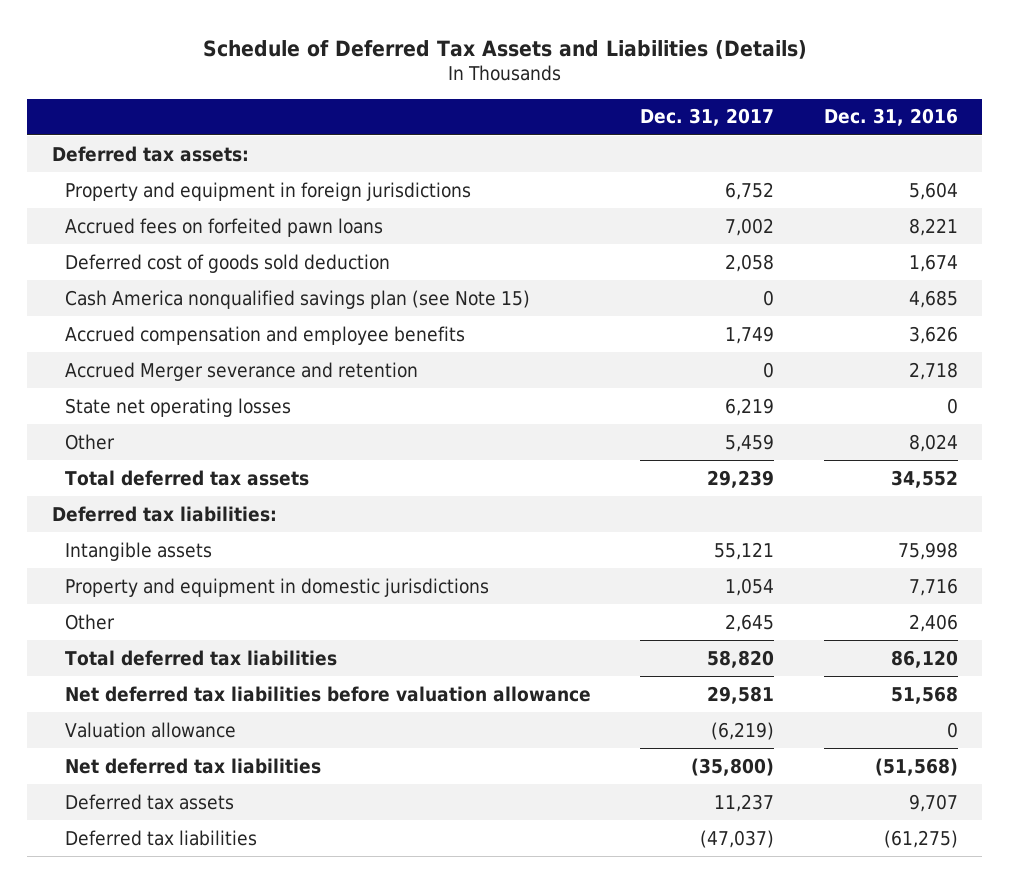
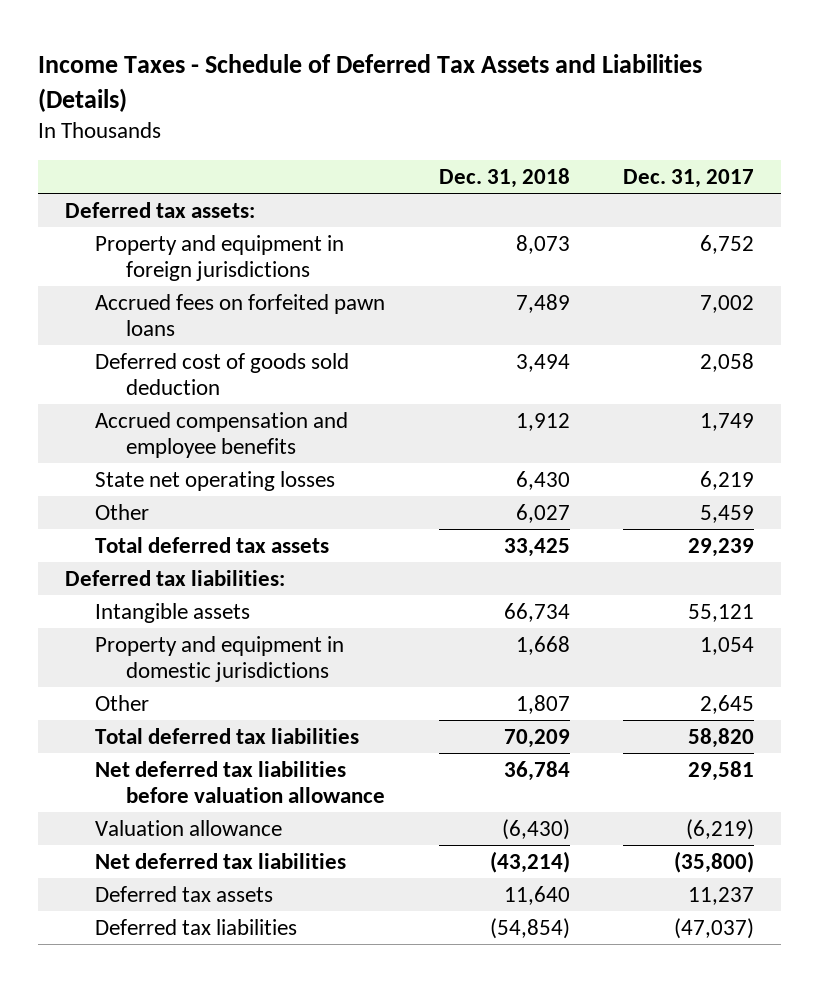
- Schedule of Deferred Tax Assets and Liabilities (Details)
+ Income Taxes - Schedule of Deferred Tax Assets and Liabilities (Details)
- | Dec. 31, 2017 | Dec. 31, 2016
+ | Dec. 31, 2018 | Dec. 31, 2017
- Cash America nonqualified savings plan (see Note 15) | 0 | 4,685
- Accrued Merger severance and retention | 0 | 2,718

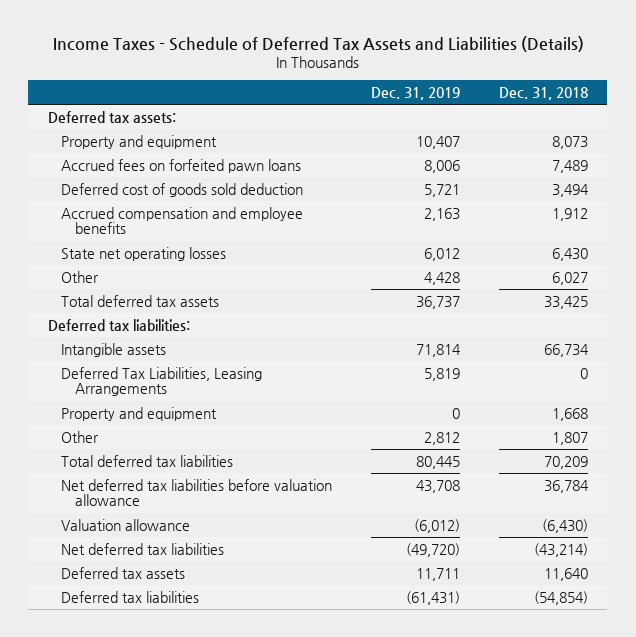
- | Dec. 31, 2018 | Dec. 31, 2017
+ | Dec. 31, 2019 | Dec. 31, 2018
- Property and equipment in foreign jurisdictions | 8,073 | 6,752
+ Property and equipment | 10,407 | 8,073
- Property and equipment in domestic jurisdictions | 1,668 | 1,054
+ Deferred Tax Liabilities, Leasing Arrangements | 5,819 | 0
+ Property and equipment | 0 | 1,668

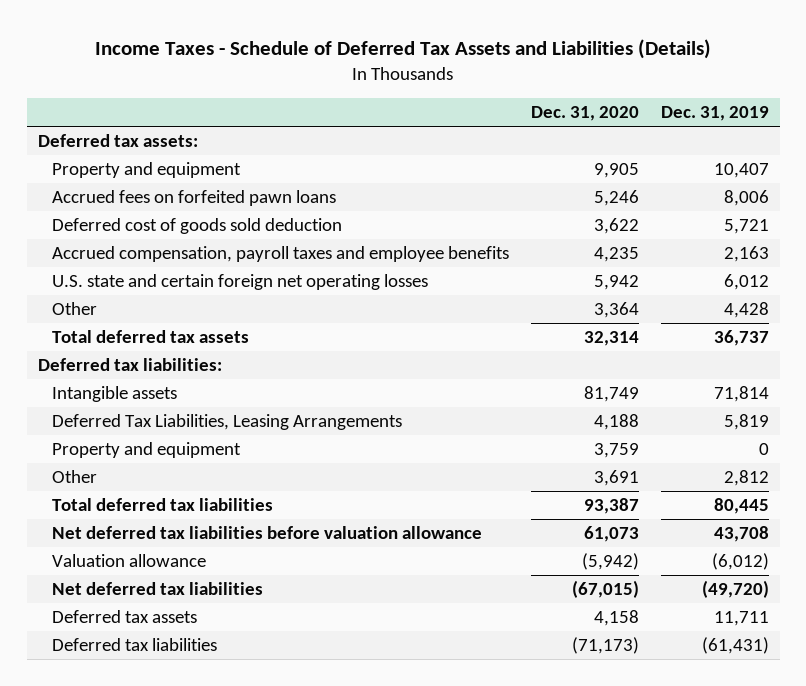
- | Dec. 31, 2019 | Dec. 31, 2018
+ | Dec. 31, 2020 | Dec. 31, 2019
- Accrued compensation and employee benefits | 2,163 | 1,912
- State net operating losses | 6,012 | 6,430
+ Accrued compensation, payroll taxes and employee benefits | 4,235 | 2,163
+ U.S. state and certain foreign net operating losses | 5,942 | 6,012

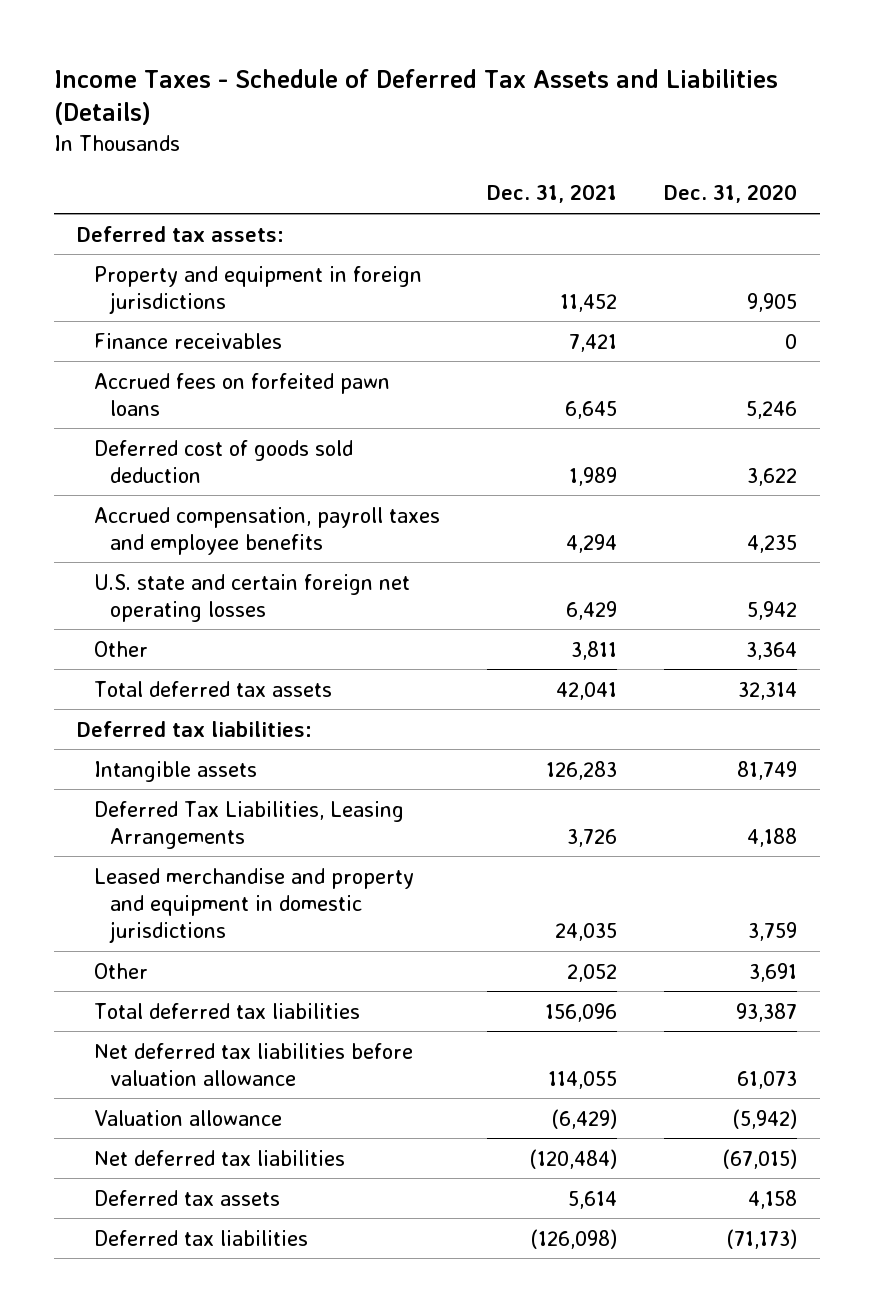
- | Dec. 31, 2020 | Dec. 31, 2019
+ | Dec. 31, 2021 | Dec. 31, 2020
- Property and equipment | 9,905 | 10,407
+ Property and equipment in foreign jurisdictions | 11,452 | 9,905
+ Finance receivables | 7,421 | 0
- Property and equipment | 3,759 | 0
+ Leased merchandise and property and equipment in domestic jurisdictions | 24,035 | 3,759

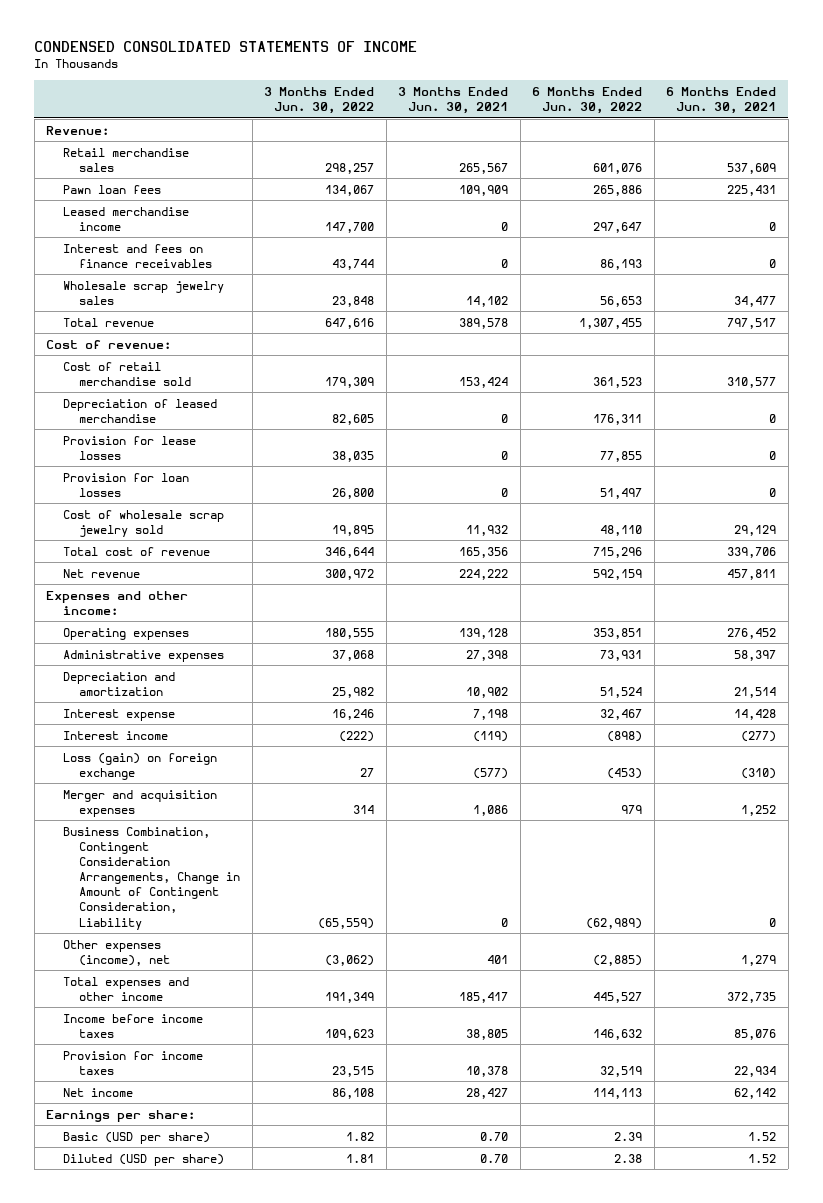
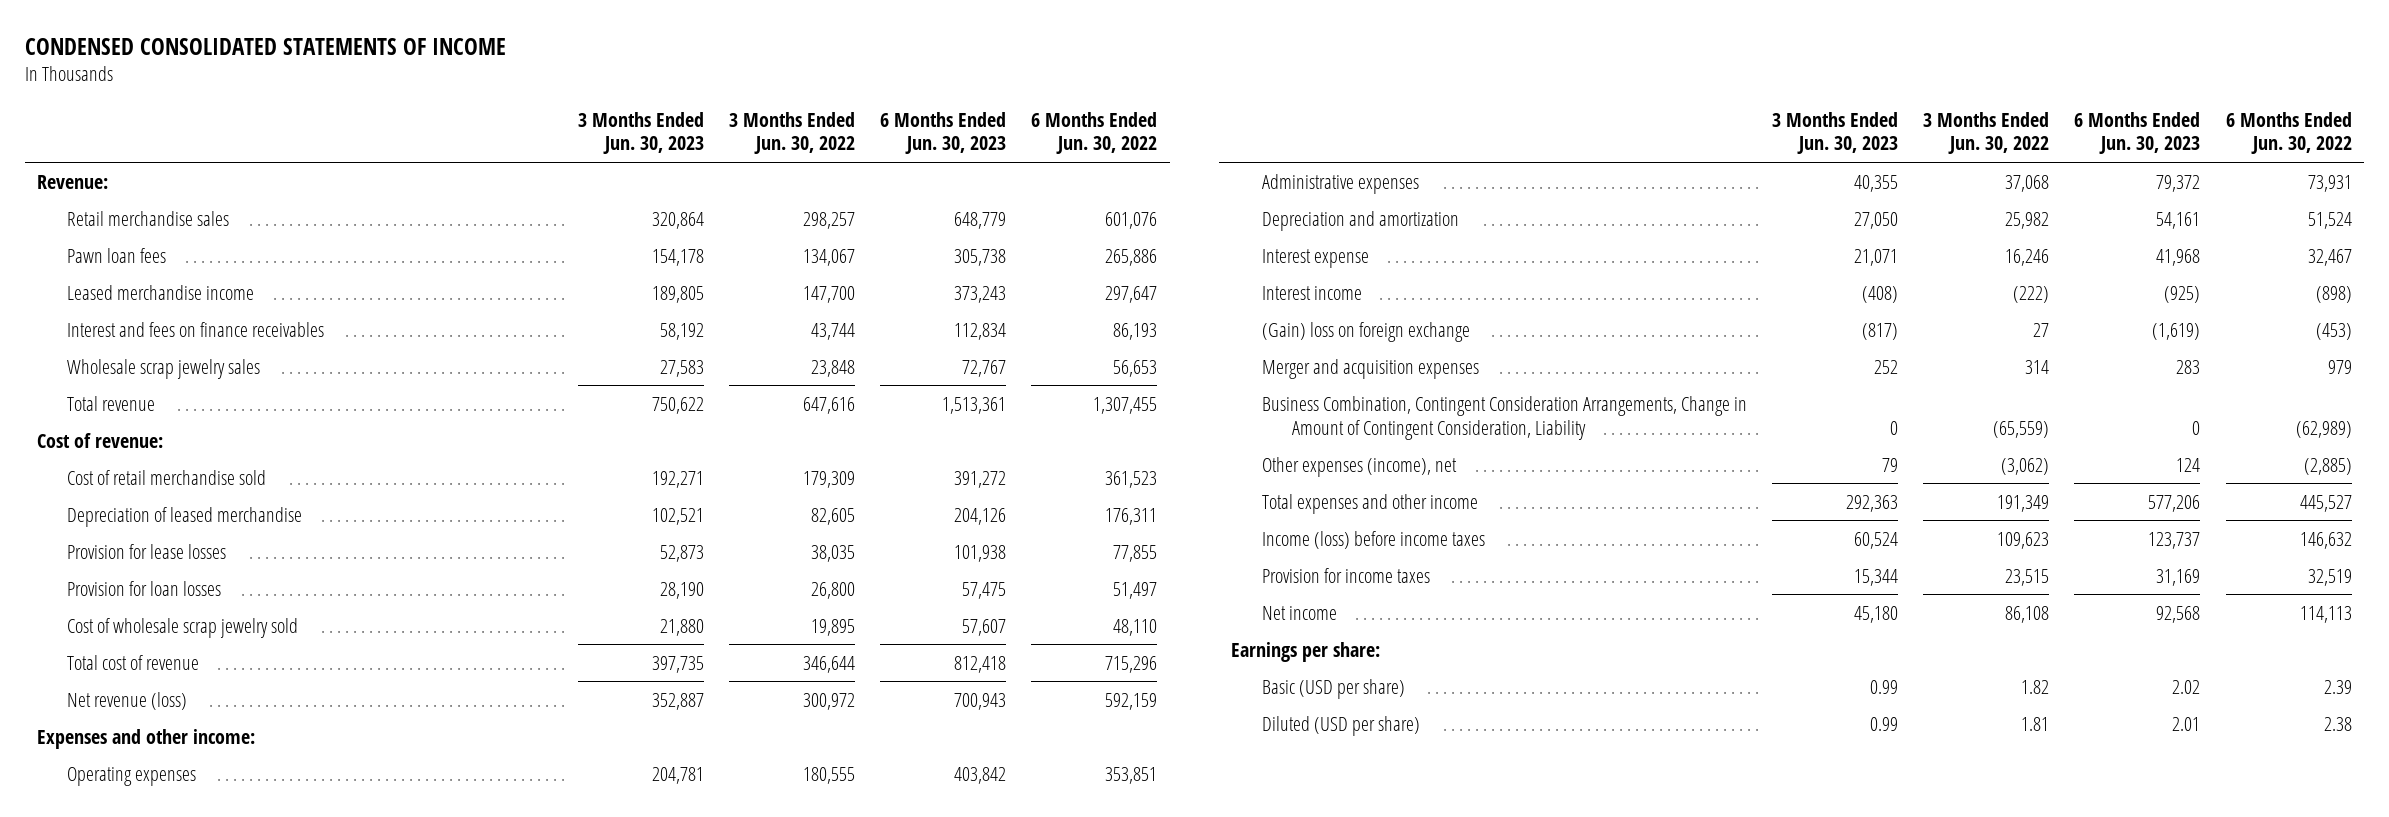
- | 3 Months Ended Jun. 30, 2022 | 3 Months Ended Jun. 30, 2021 | 6 Months Ended Jun. 30, 2022 | 6 Months Ended Jun. 30, 2021
+ | 3 Months Ended Jun. 30, 2023 | 3 Months Ended Jun. 30, 2022 | 6 Months Ended Jun. 30, 2023 | 6 Months Ended Jun. 30, 2022
- Net revenue | 300,972 | 224,222 | 592,159 | 457,811
+ Net revenue (loss) | 352,887 | 300,972 | 700,943 | 592,159
- Loss (gain) on foreign exchange | 27 | (577) | (453) | (310)
+ (Gain) loss on foreign exchange | (817) | 27 | (1,619) | (453)
- Income before income taxes | 109,623 | 38,805 | 146,632 | 85,076
+ Income (loss) before income taxes | 60,524 | 109,623 | 123,737 | 146,632

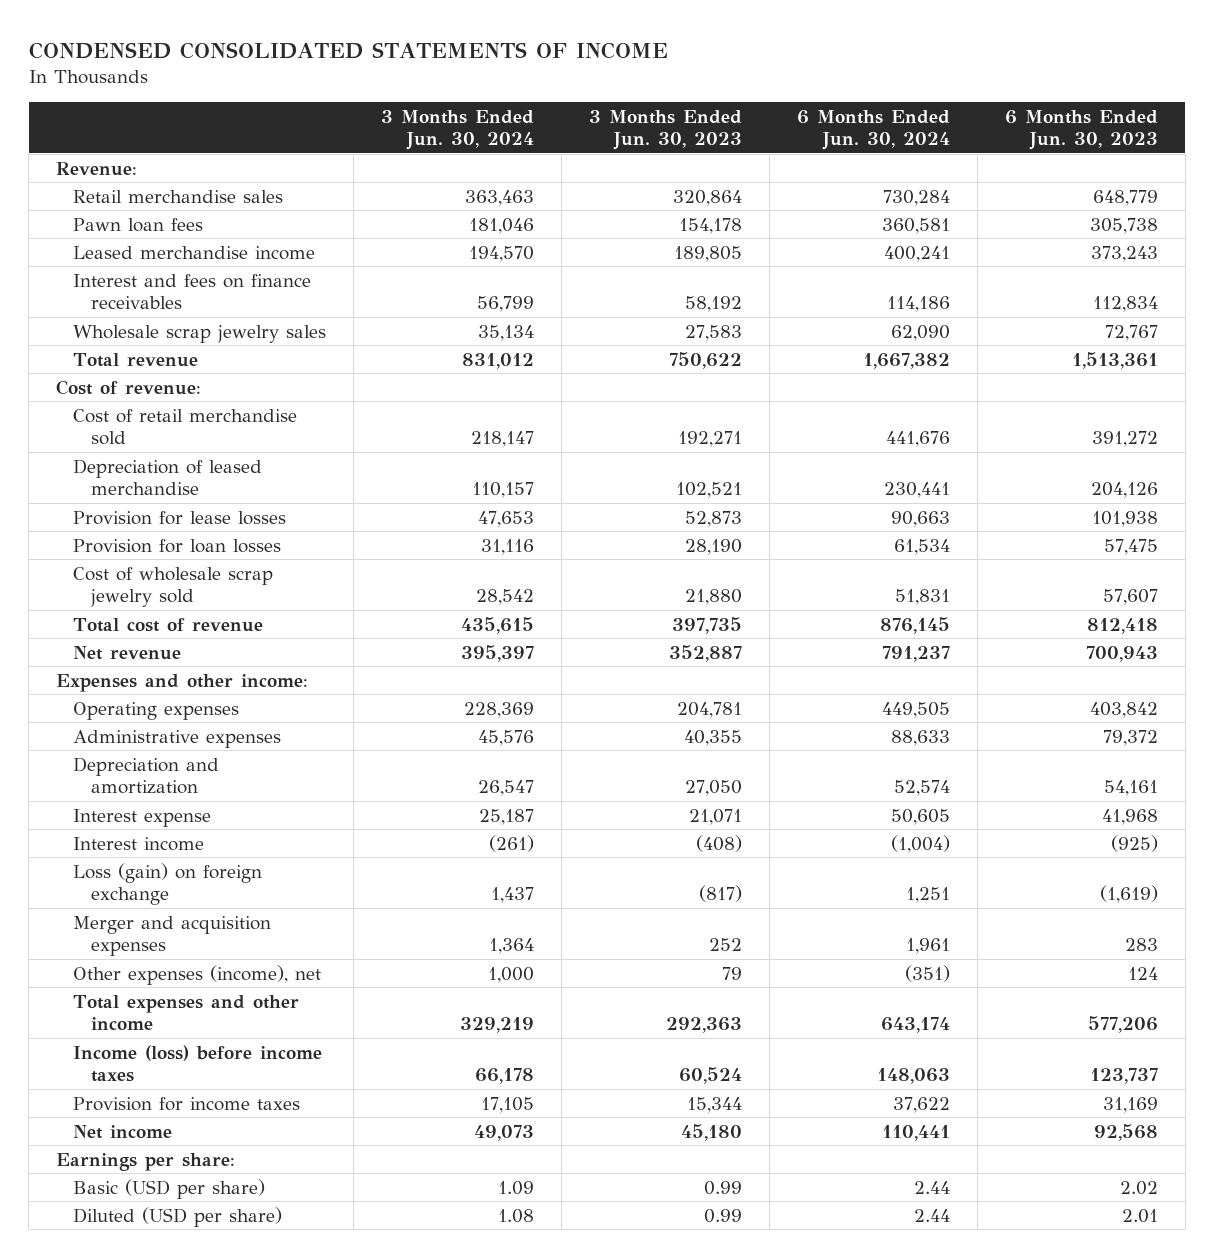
- | 3 Months Ended Jun. 30, 2023 | 3 Months Ended Jun. 30, 2022 | 6 Months Ended Jun. 30, 2023 | 6 Months Ended Jun. 30, 2022
+ | 3 Months Ended Jun. 30, 2024 | 3 Months Ended Jun. 30, 2023 | 6 Months Ended Jun. 30, 2024 | 6 Months Ended Jun. 30, 2023
- Net revenue (loss) | 352,887 | 300,972 | 700,943 | 592,159
+ Net revenue | 395,397 | 352,887 | 791,237 | 700,943
- (Gain) loss on foreign exchange | (817) | 27 | (1,619) | (453)
+ Loss (gain) on foreign exchange | 1,437 | (817) | 1,251 | (1,619)
- Business Combination, Contingent Consideration Arrangements, Change in Amount of Contingent Consideration, Liability | 0 | (65,559) | 0 | (62,989)

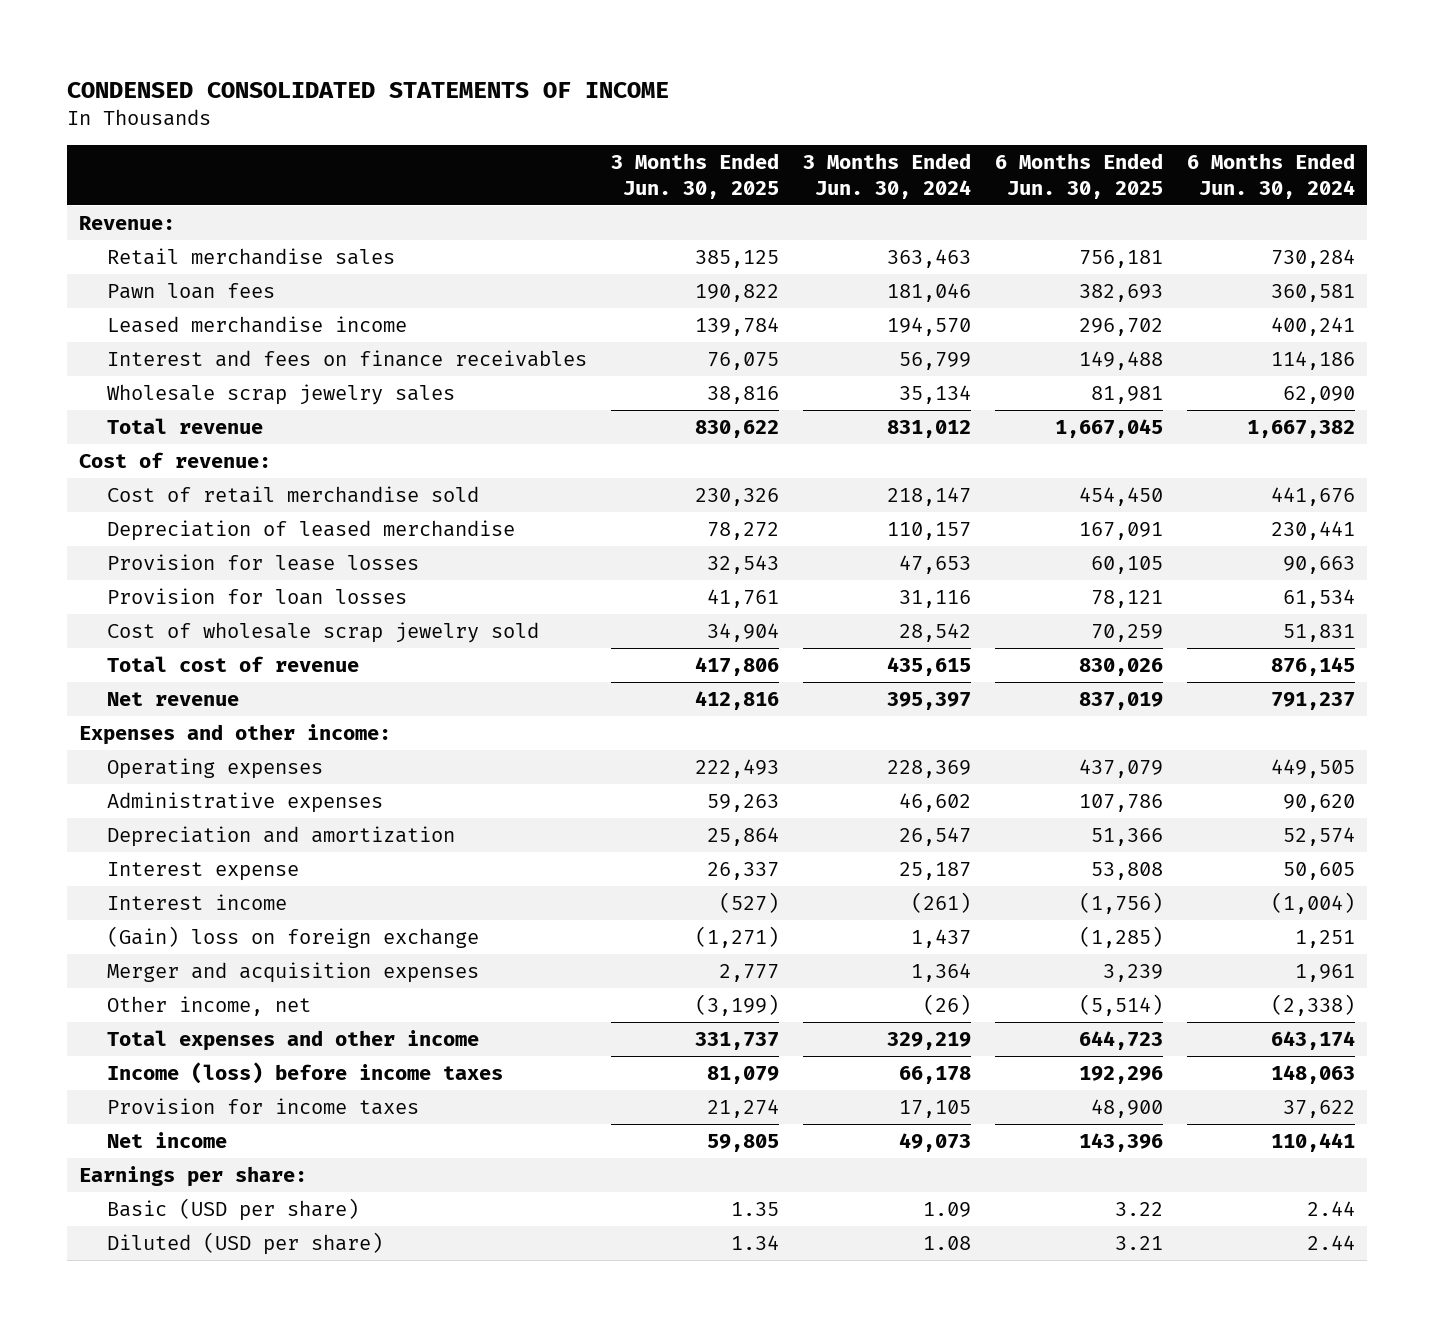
- | 3 Months Ended Jun. 30, 2024 | 3 Months Ended Jun. 30, 2023 | 6 Months Ended Jun. 30, 2024 | 6 Months Ended Jun. 30, 2023
+ | 3 Months Ended Jun. 30, 2025 | 3 Months Ended Jun. 30, 2024 | 6 Months Ended Jun. 30, 2025 | 6 Months Ended Jun. 30, 2024
- Administrative expenses | 45,576 | 40,355 | 88,633 | 79,372
+ Administrative expenses | 59,263 | 46,602 | 107,786 | 90,620
- Loss (gain) on foreign exchange | 1,437 | (817) | 1,251 | (1,619)
+ (Gain) loss on foreign exchange | (1,271) | 1,437 | (1,285) | 1,251
- Other expenses (income), net | 1,000 | 79 | (351) | 124
+ Other income, net | (3,199) | (26) | (5,514) | (2,338)

